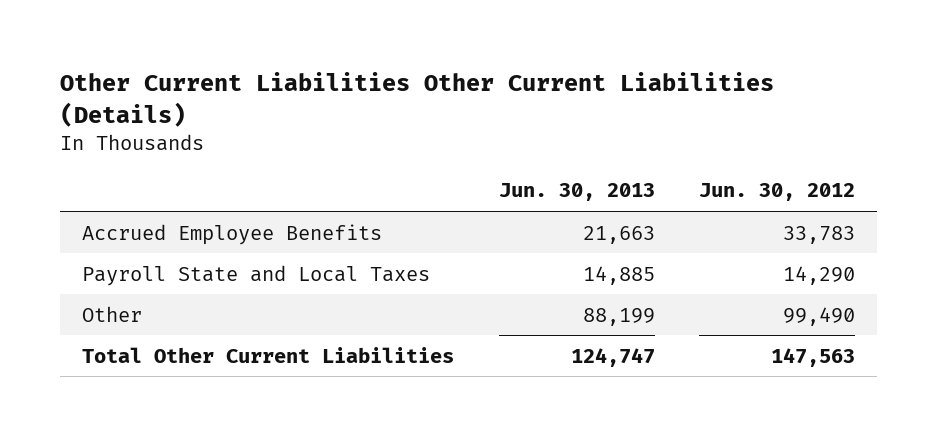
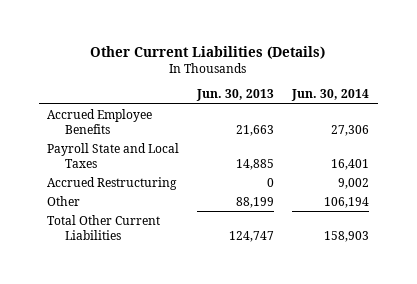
- Other Current Liabilities Other Current Liabilities (Details)
+ Other Current Liabilities (Details)
- | Jun. 30, 2013 | Jun. 30, 2012
+ | Jun. 30, 2013 | Jun. 30, 2014
+ Accrued Restructuring | 0 | 9,002

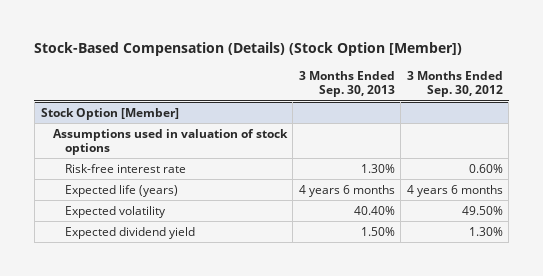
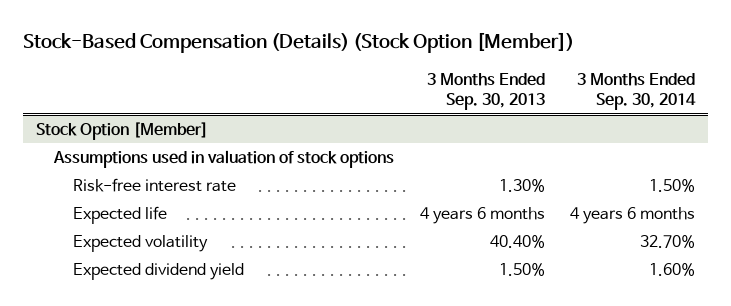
- | 3 Months Ended Sep. 30, 2013 | 3 Months Ended Sep. 30, 2012
+ | 3 Months Ended Sep. 30, 2013 | 3 Months Ended Sep. 30, 2014
@ Stock Option [Member]
- Expected life (years) | 4 years 6 months | 4 years 6 months
+ Expected life | 4 years 6 months | 4 years 6 months

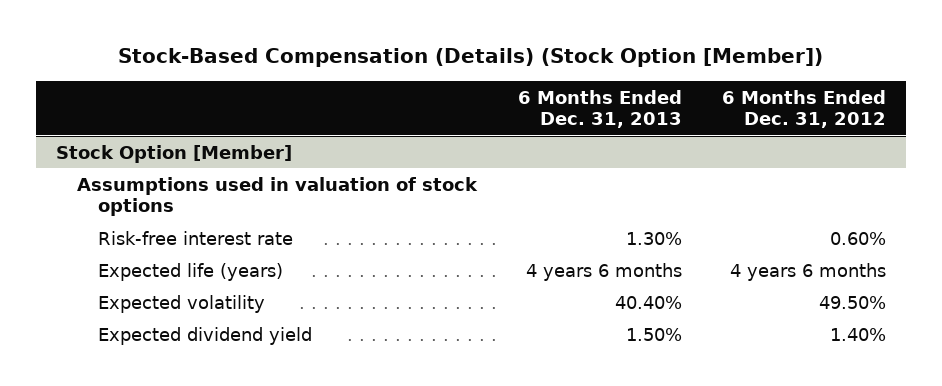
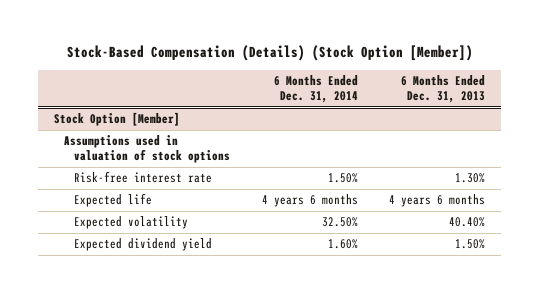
- | 6 Months Ended Dec. 31, 2013 | 6 Months Ended Dec. 31, 2012
+ | 6 Months Ended Dec. 31, 2014 | 6 Months Ended Dec. 31, 2013
@ Stock Option [Member]
- Expected life (years) | 4 years 6 months | 4 years 6 months
+ Expected life | 4 years 6 months | 4 years 6 months

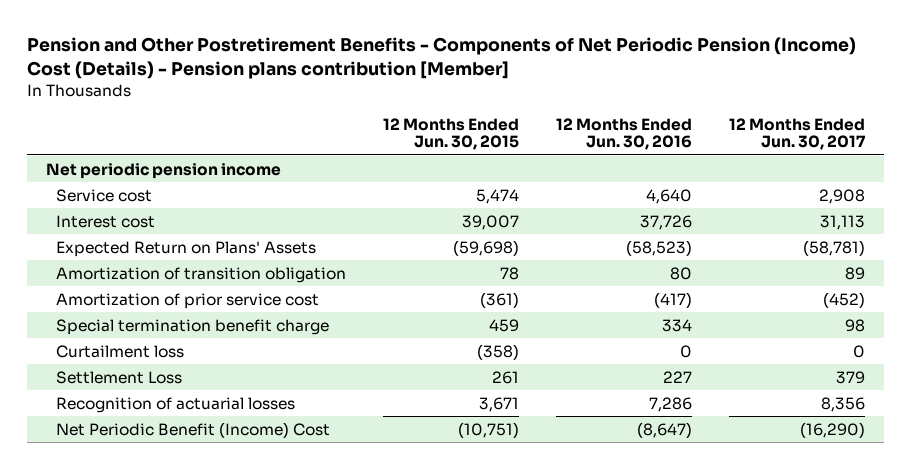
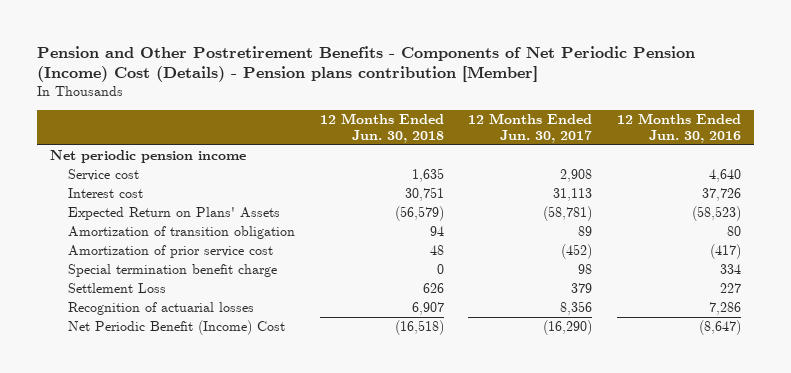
- | 12 Months Ended Jun. 30, 2015 | 12 Months Ended Jun. 30, 2016 | 12 Months Ended Jun. 30, 2017
+ | 12 Months Ended Jun. 30, 2018 | 12 Months Ended Jun. 30, 2017 | 12 Months Ended Jun. 30, 2016
- Curtailment loss | (358) | 0 | 0

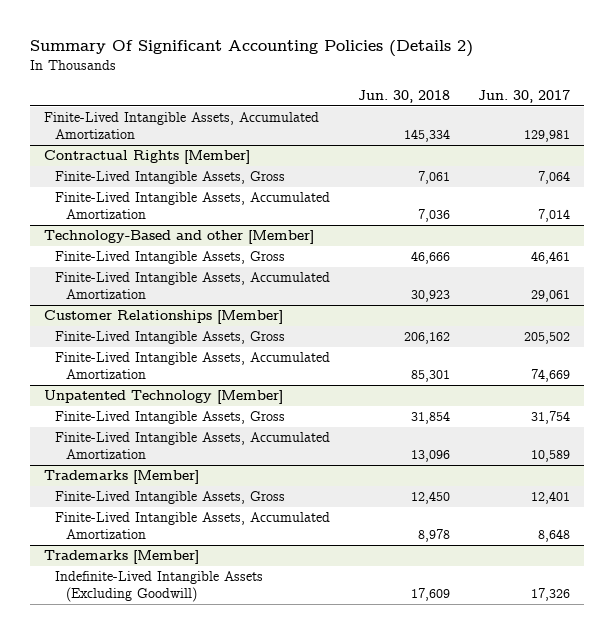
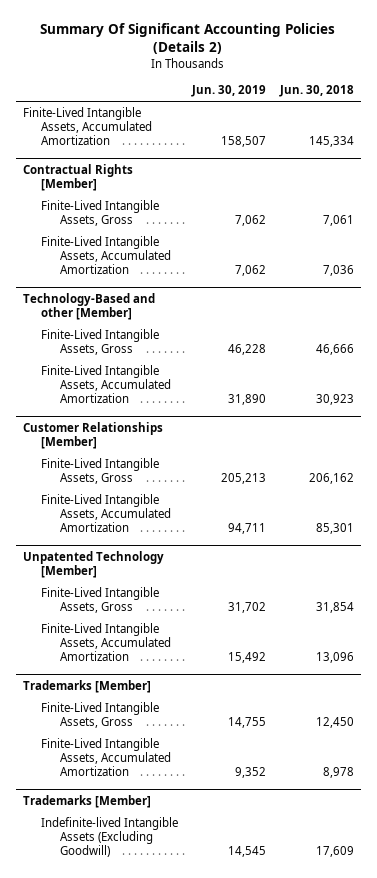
- | Jun. 30, 2018 | Jun. 30, 2017
+ | Jun. 30, 2019 | Jun. 30, 2018
@ Trademarks [Member]
- Indefinite-Lived Intangible Assets (Excluding Goodwill) | 17,609 | 17,326
+ Indefinite-lived Intangible Assets (Excluding Goodwill) | 14,545 | 17,609

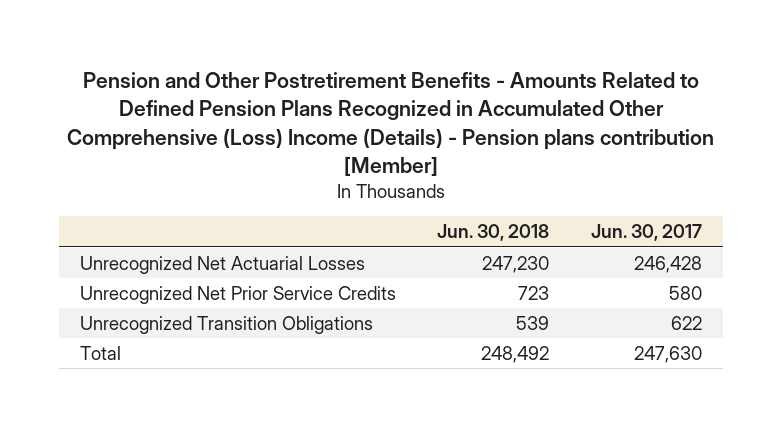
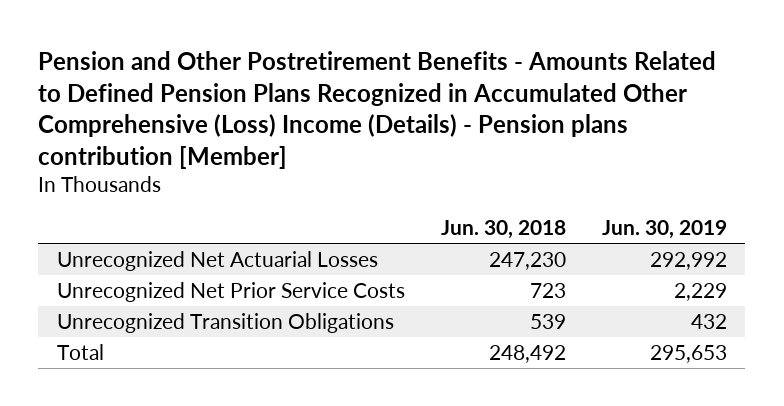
- | Jun. 30, 2018 | Jun. 30, 2017
+ | Jun. 30, 2018 | Jun. 30, 2019
- Unrecognized Net Prior Service Credits | 723 | 580
+ Unrecognized Net Prior Service Costs | 723 | 2,229

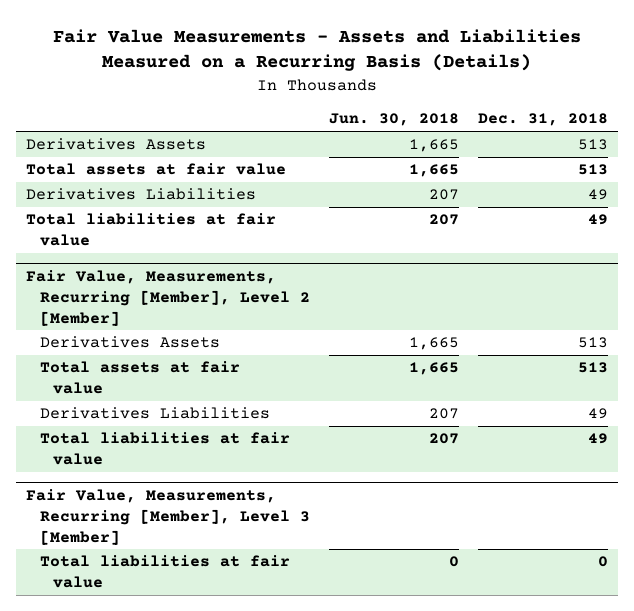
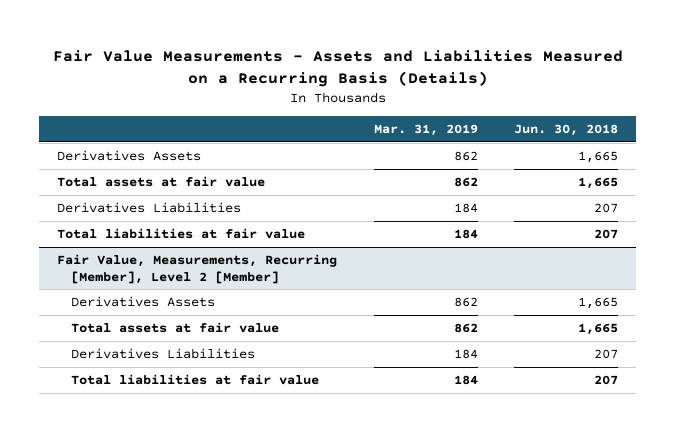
- | Jun. 30, 2018 | Dec. 31, 2018
+ | Mar. 31, 2019 | Jun. 30, 2018
- Fair Value, Measurements, Recurring [Member], Level 3 [Member]
- Total liabilities at fair value | 0 | 0

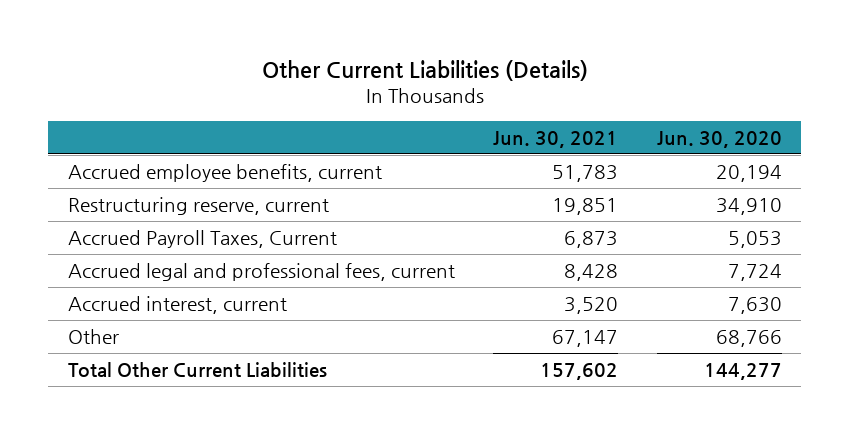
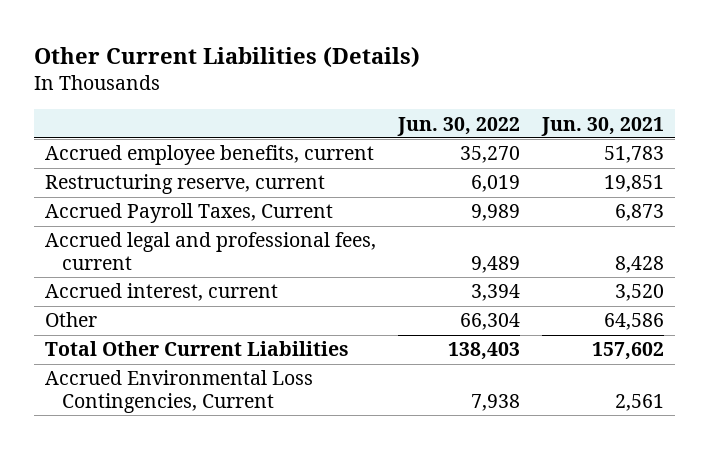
- | Jun. 30, 2021 | Jun. 30, 2020
+ | Jun. 30, 2022 | Jun. 30, 2021
- Other | 67,147 | 68,766
+ Other | 66,304 | 64,586
+ Accrued Environmental Loss Contingencies, Current | 7,938 | 2,561

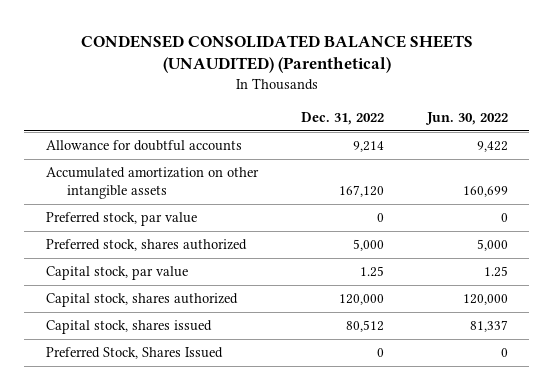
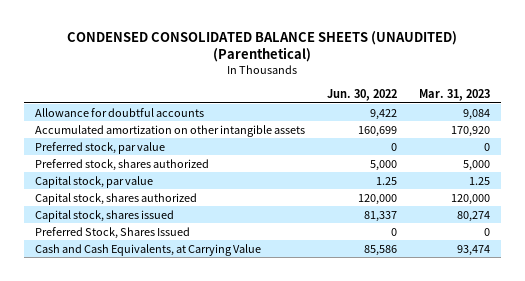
- | Dec. 31, 2022 | Jun. 30, 2022
+ | Jun. 30, 2022 | Mar. 31, 2023
+ Cash and Cash Equivalents, at Carrying Value | 85,586 | 93,474

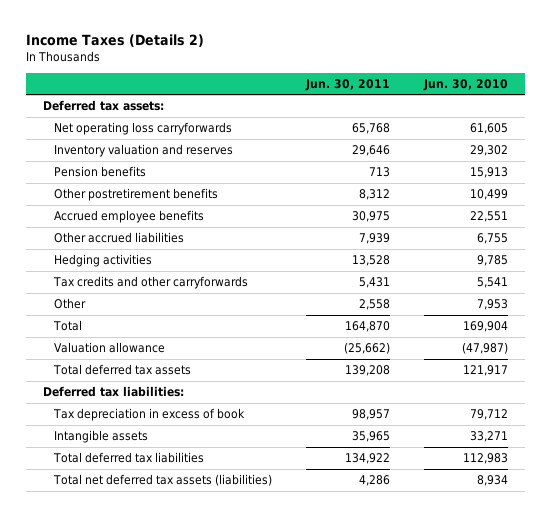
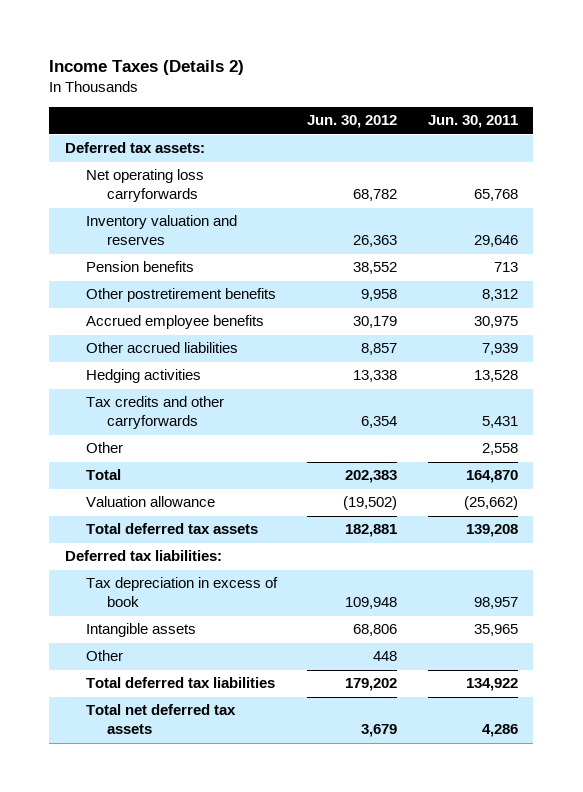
- | Jun. 30, 2011 | Jun. 30, 2010
+ | Jun. 30, 2012 | Jun. 30, 2011
+ Other | 448 |
- Total net deferred tax assets (liabilities) | 4,286 | 8,934
+ Total net deferred tax assets | 3,679 | 4,286

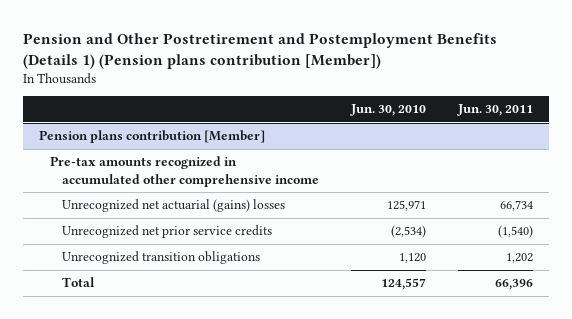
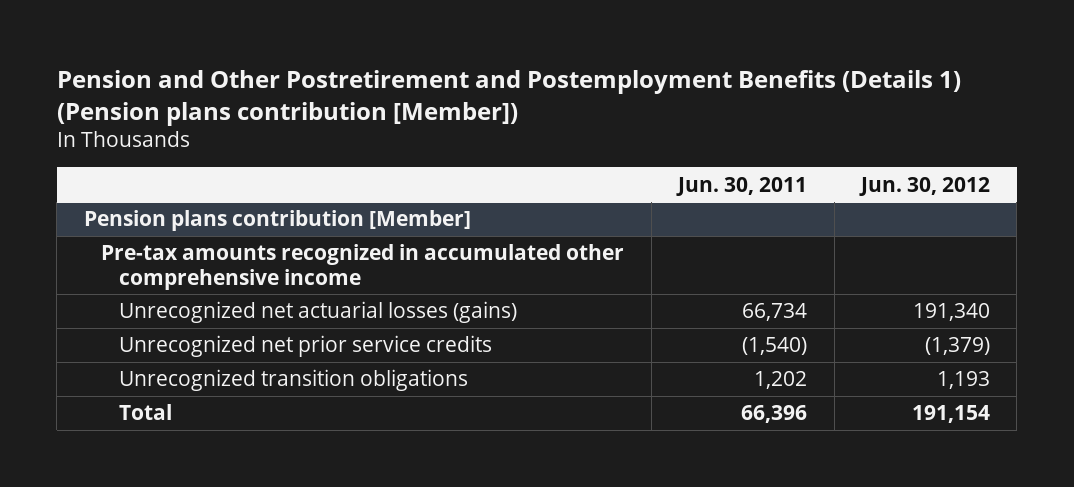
- | Jun. 30, 2010 | Jun. 30, 2011
+ | Jun. 30, 2011 | Jun. 30, 2012
@ Pension plans contribution [Member]
- Unrecognized net actuarial (gains) losses | 125,971 | 66,734
+ Unrecognized net actuarial losses (gains) | 66,734 | 191,340

